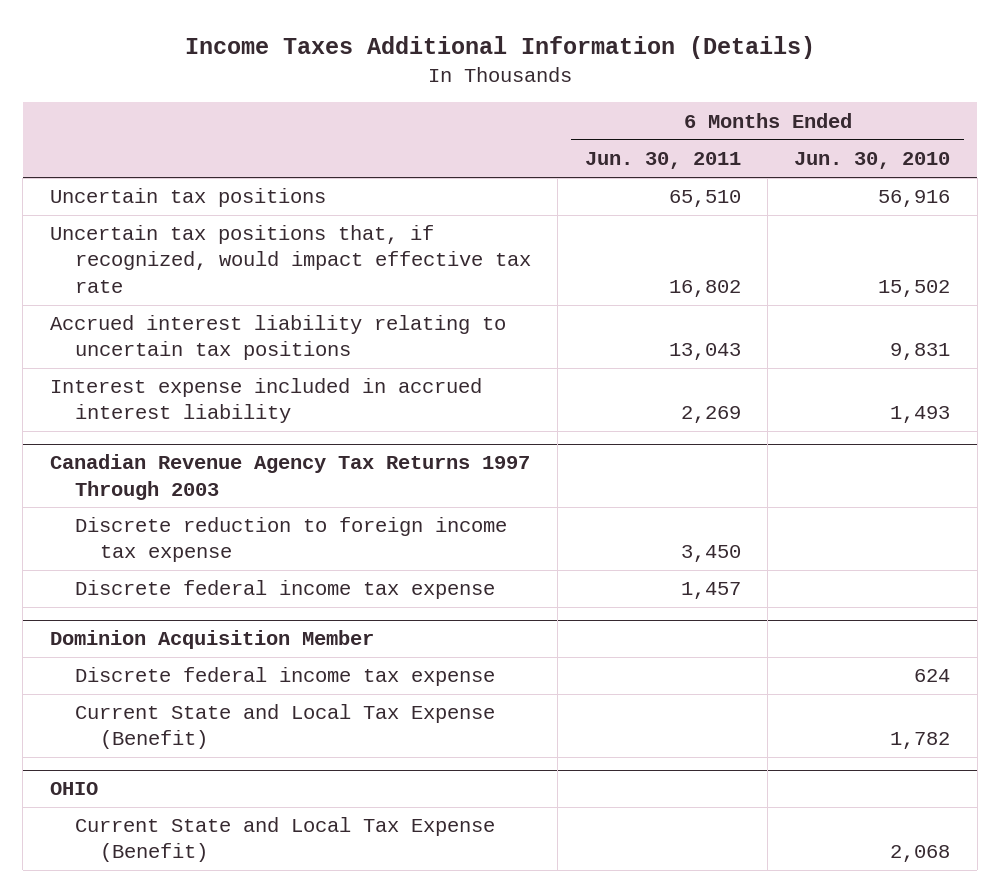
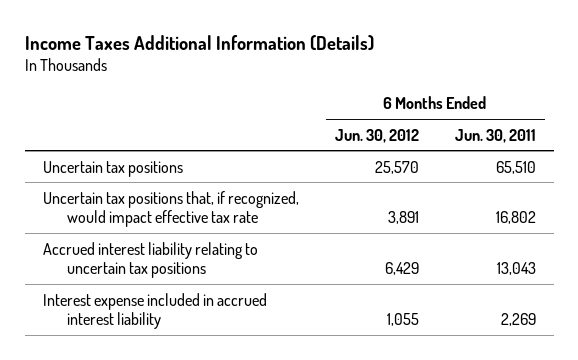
- | 6 Months Ended Jun. 30, 2011 | 6 Months Ended Jun. 30, 2010
+ | 6 Months Ended Jun. 30, 2012 | 6 Months Ended Jun. 30, 2011
- Canadian Revenue Agency Tax Returns 1997 Through 2003
- Discrete reduction to foreign income tax expense | 3,450 |
- Discrete federal income tax expense | 1,457 |
- Dominion Acquisition Member
- Discrete federal income tax expense | | 624
- Current State and Local Tax Expense (Benefit) | | 1,782
- OHIO
- Current State and Local Tax Expense (Benefit) | | 2,068

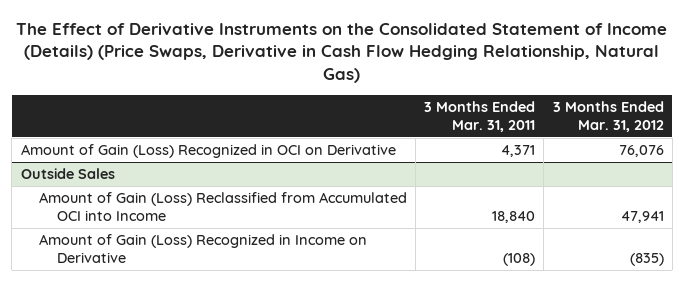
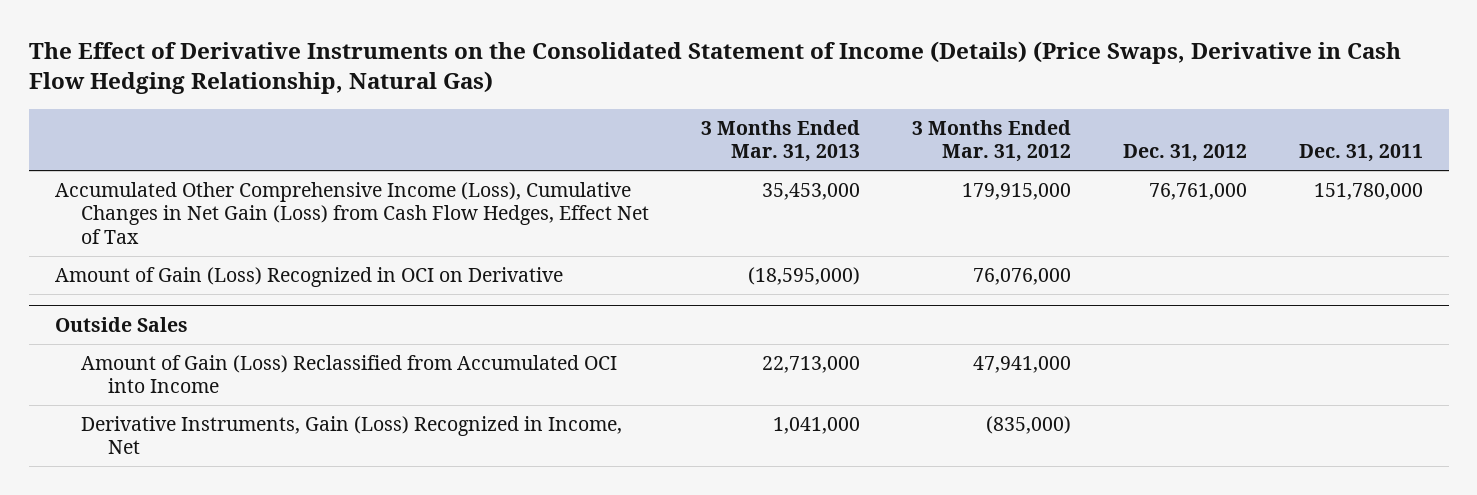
- | 3 Months Ended Mar. 31, 2011 | 3 Months Ended Mar. 31, 2012
+ | 3 Months Ended Mar. 31, 2013 | 3 Months Ended Mar. 31, 2012 | Dec. 31, 2012 | Dec. 31, 2011
- Amount of Gain (Loss) Recognized in OCI on Derivative | 4,371 | 76,076
+ Accumulated Other Comprehensive Income (Loss), Cumulative Changes in Net Gain (Loss) from Cash Flow Hedges, Effect Net of Tax | 35,453,000 | 179,915,000 | 76,761,000 | 151,780,000
+ Amount of Gain (Loss) Recognized in OCI on Derivative | (18,595,000) | 76,076,000 | |
@ Outside Sales
- Amount of Gain (Loss) Reclassified from Accumulated OCI into Income | 18,840 | 47,941
- Amount of Gain (Loss) Recognized in Income on Derivative | (108) | (835)
+ Amount of Gain (Loss) Reclassified from Accumulated OCI into Income | 22,713,000 | 47,941,000 | |
+ Derivative Instruments, Gain (Loss) Recognized in Income, Net | 1,041,000 | (835,000) | |

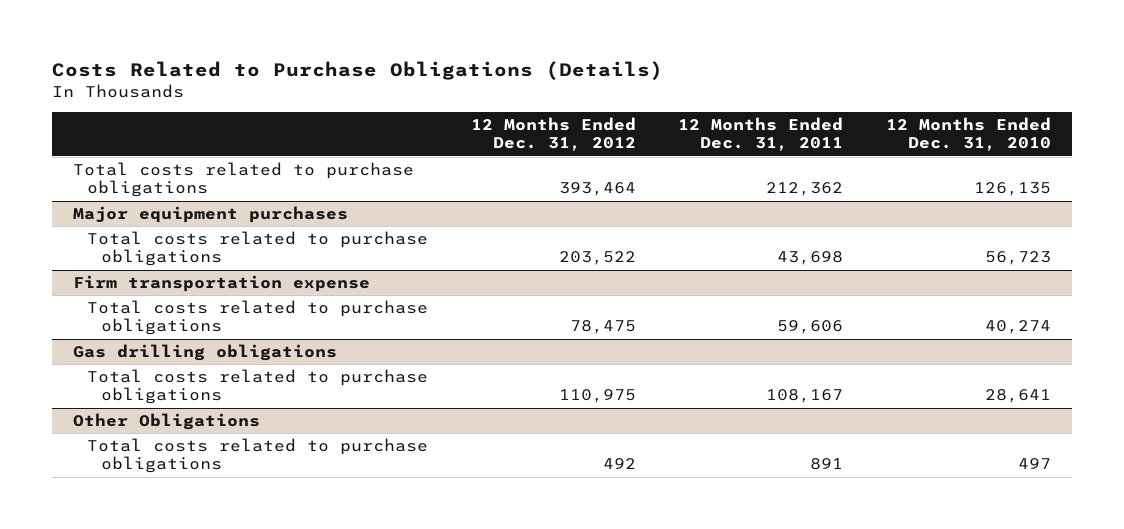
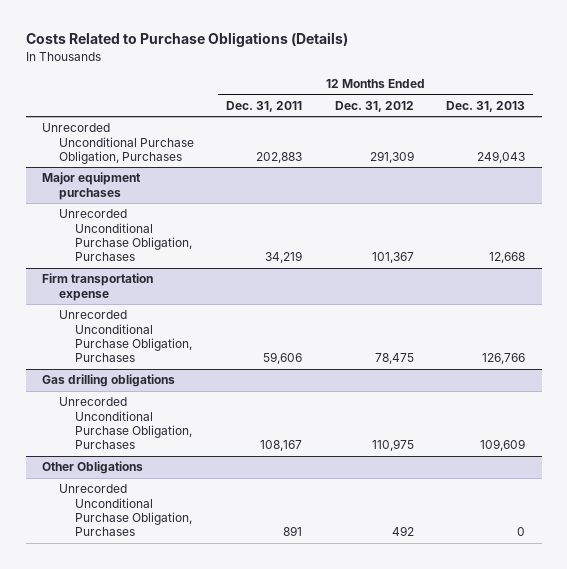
- | 12 Months Ended Dec. 31, 2012 | 12 Months Ended Dec. 31, 2011 | 12 Months Ended Dec. 31, 2010
+ | 12 Months Ended Dec. 31, 2011 | 12 Months Ended Dec. 31, 2012 | 12 Months Ended Dec. 31, 2013
- Total costs related to purchase obligations | 393,464 | 212,362 | 126,135
+ Unrecorded Unconditional Purchase Obligation, Purchases | 202,883 | 291,309 | 249,043
@ Major equipment purchases
- Total costs related to purchase obligations | 203,522 | 43,698 | 56,723
+ Unrecorded Unconditional Purchase Obligation, Purchases | 34,219 | 101,367 | 12,668
@ Firm transportation expense
- Total costs related to purchase obligations | 78,475 | 59,606 | 40,274
+ Unrecorded Unconditional Purchase Obligation, Purchases | 59,606 | 78,475 | 126,766
@ Gas drilling obligations
- Total costs related to purchase obligations | 110,975 | 108,167 | 28,641
+ Unrecorded Unconditional Purchase Obligation, Purchases | 108,167 | 110,975 | 109,609
@ Other Obligations
- Total costs related to purchase obligations | 492 | 891 | 497
+ Unrecorded Unconditional Purchase Obligation, Purchases | 891 | 492 | 0

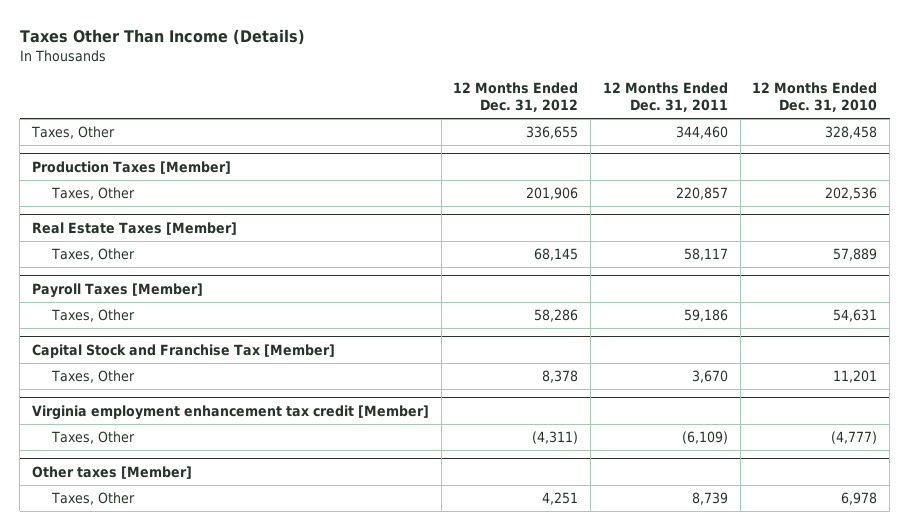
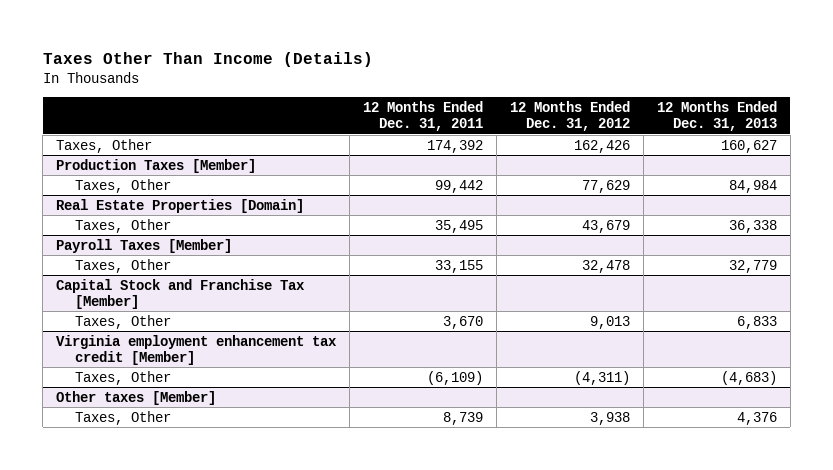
- | 12 Months Ended Dec. 31, 2012 | 12 Months Ended Dec. 31, 2011 | 12 Months Ended Dec. 31, 2010
+ | 12 Months Ended Dec. 31, 2011 | 12 Months Ended Dec. 31, 2012 | 12 Months Ended Dec. 31, 2013
- Taxes, Other | 336,655 | 344,460 | 328,458
+ Taxes, Other | 174,392 | 162,426 | 160,627
@ Production Taxes [Member]
- Taxes, Other | 201,906 | 220,857 | 202,536
- Real Estate Taxes [Member]
- Taxes, Other | 68,145 | 58,117 | 57,889
@ Production Taxes [Member]
+ Taxes, Other | 99,442 | 77,629 | 84,984
+ Real Estate Properties [Domain]
+ Taxes, Other | 35,495 | 43,679 | 36,338
@ Payroll Taxes [Member]
- Taxes, Other | 58,286 | 59,186 | 54,631
+ Taxes, Other | 33,155 | 32,478 | 32,779
@ Capital Stock and Franchise Tax [Member]
- Taxes, Other | 8,378 | 3,670 | 11,201
+ Taxes, Other | 3,670 | 9,013 | 6,833
@ Other taxes [Member]
- Taxes, Other | 4,251 | 8,739 | 6,978
+ Taxes, Other | 8,739 | 3,938 | 4,376

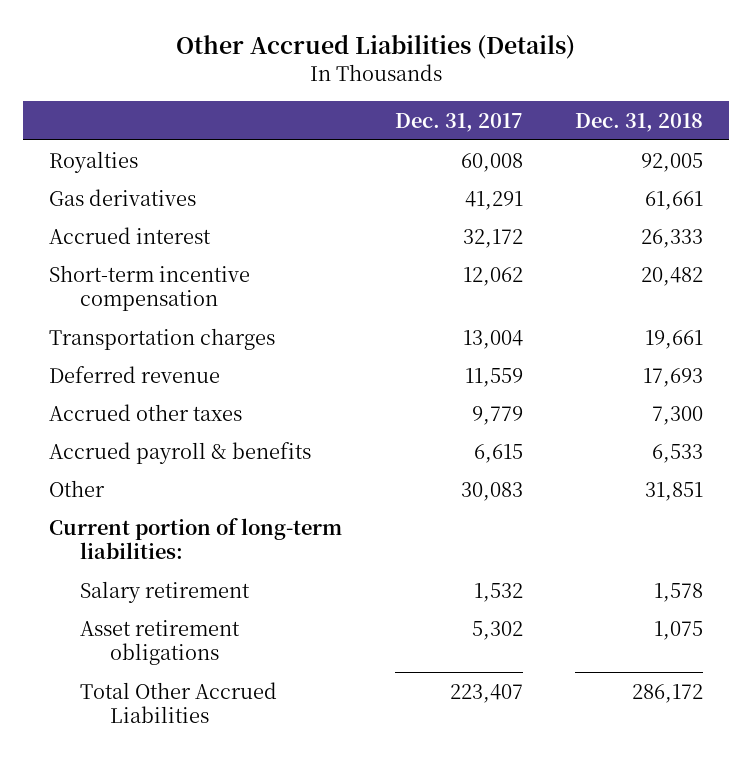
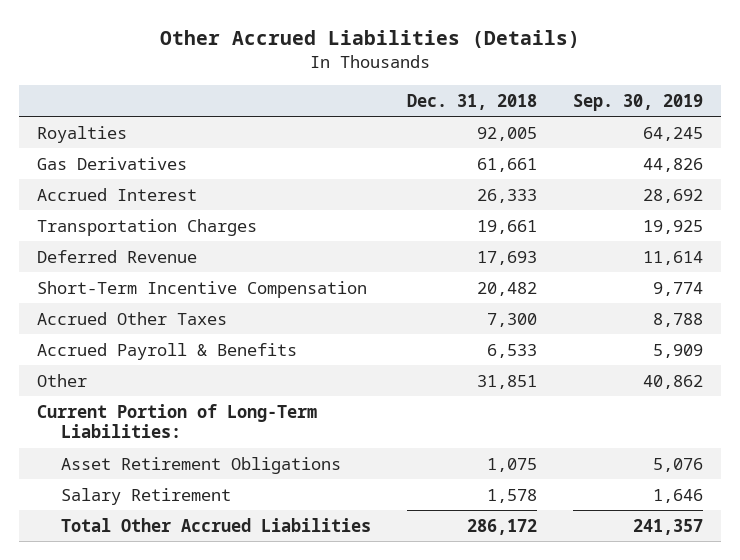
- | Dec. 31, 2017 | Dec. 31, 2018
+ | Dec. 31, 2018 | Sep. 30, 2019
- Gas derivatives | 41,291 | 61,661
- Accrued interest | 32,172 | 26,333
- Short-term incentive compensation | 12,062 | 20,482
- Transportation charges | 13,004 | 19,661
- Deferred revenue | 11,559 | 17,693
- Accrued other taxes | 9,779 | 7,300
- Accrued payroll & benefits | 6,615 | 6,533
+ Gas Derivatives | 61,661 | 44,826
+ Accrued Interest | 26,333 | 28,692
+ Transportation Charges | 19,661 | 19,925
+ Deferred Revenue | 17,693 | 11,614
+ Short-Term Incentive Compensation | 20,482 | 9,774
+ Accrued Other Taxes | 7,300 | 8,788
+ Accrued Payroll & Benefits | 6,533 | 5,909
- Current portion of long-term liabilities:
- Salary retirement | 1,532 | 1,578
- Asset retirement obligations | 5,302 | 1,075
+ Current Portion of Long-Term Liabilities:
+ Asset Retirement Obligations | 1,075 | 5,076
+ Salary Retirement | 1,578 | 1,646

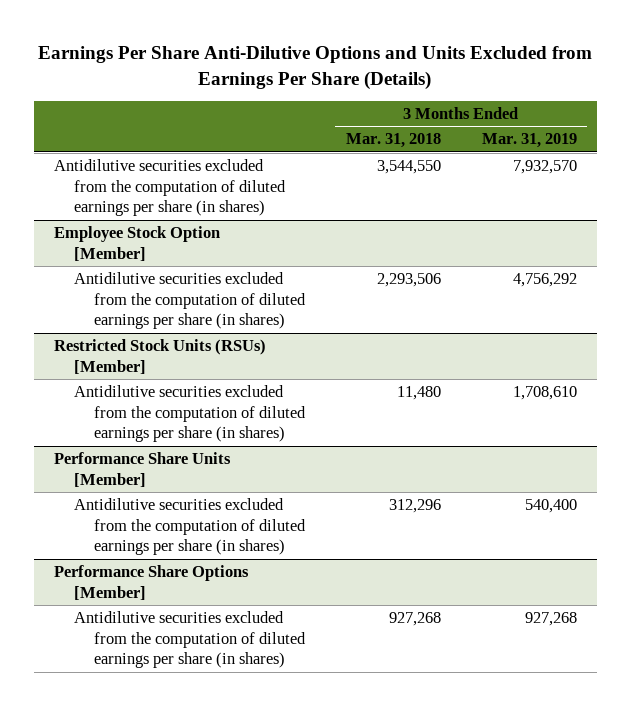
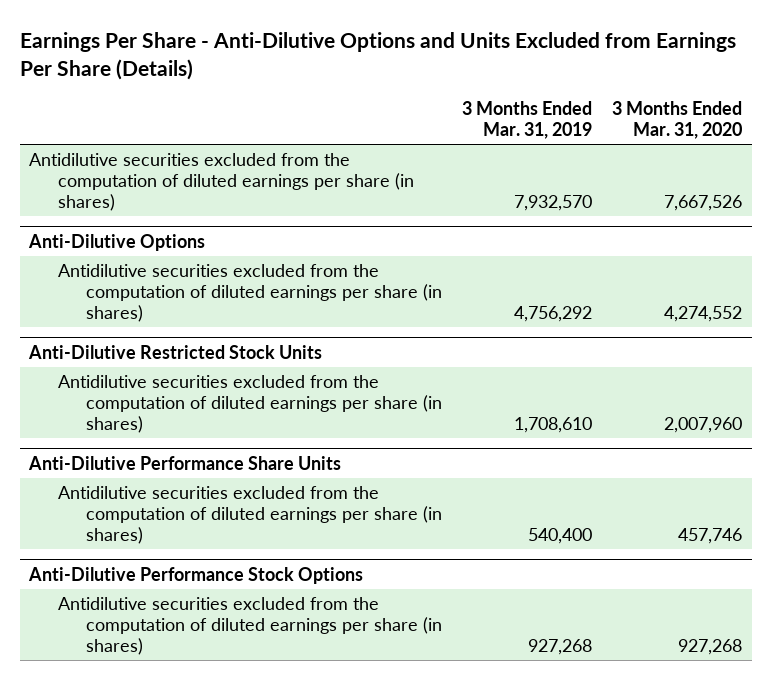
- Earnings Per Share Anti-Dilutive Options and Units Excluded from Earnings Per Share (Details)
+ Earnings Per Share - Anti-Dilutive Options and Units Excluded from Earnings Per Share (Details)
- | 3 Months Ended Mar. 31, 2018 | 3 Months Ended Mar. 31, 2019
+ | 3 Months Ended Mar. 31, 2019 | 3 Months Ended Mar. 31, 2020
- Employee Stock Option [Member]
+ Anti-Dilutive Options
- Restricted Stock Units (RSUs) [Member]
+ Anti-Dilutive Restricted Stock Units
- Performance Share Units [Member]
+ Anti-Dilutive Performance Share Units
- Performance Share Options [Member]
+ Anti-Dilutive Performance Stock Options

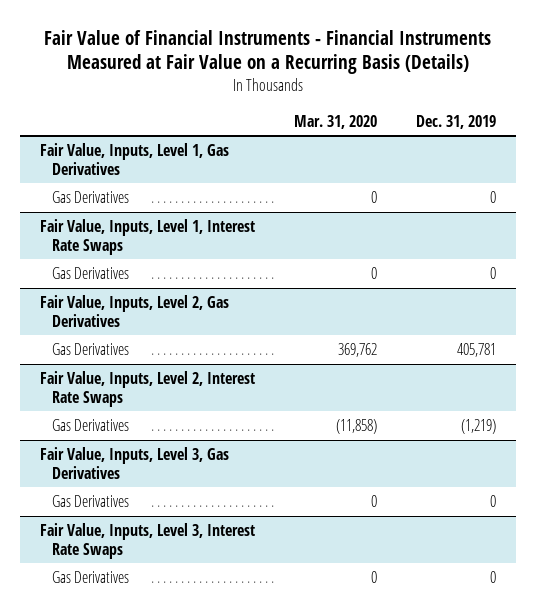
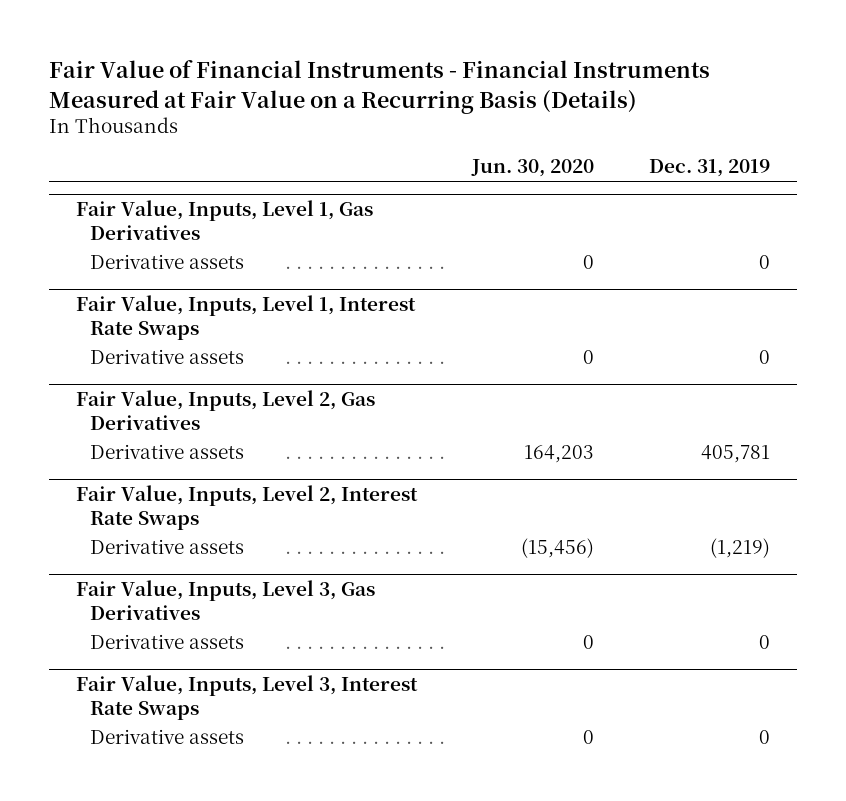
- | Mar. 31, 2020 | Dec. 31, 2019
+ | Jun. 30, 2020 | Dec. 31, 2019
@ Fair Value, Inputs, Level 1, Gas Derivatives
- Gas Derivatives | 0 | 0
+ Derivative assets | 0 | 0
@ Fair Value, Inputs, Level 1, Interest Rate Swaps
- Gas Derivatives | 0 | 0
+ Derivative assets | 0 | 0
@ Fair Value, Inputs, Level 2, Gas Derivatives
- Gas Derivatives | 369,762 | 405,781
+ Derivative assets | 164,203 | 405,781
@ Fair Value, Inputs, Level 2, Interest Rate Swaps
- Gas Derivatives | (11,858) | (1,219)
+ Derivative assets | (15,456) | (1,219)
@ Fair Value, Inputs, Level 3, Gas Derivatives
- Gas Derivatives | 0 | 0
+ Derivative assets | 0 | 0
@ Fair Value, Inputs, Level 3, Interest Rate Swaps
- Gas Derivatives | 0 | 0
+ Derivative assets | 0 | 0

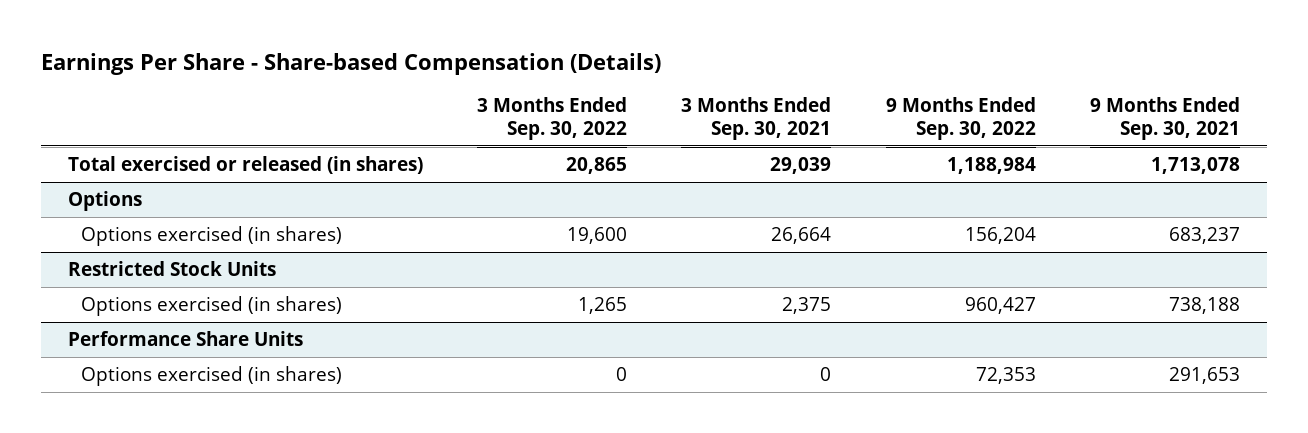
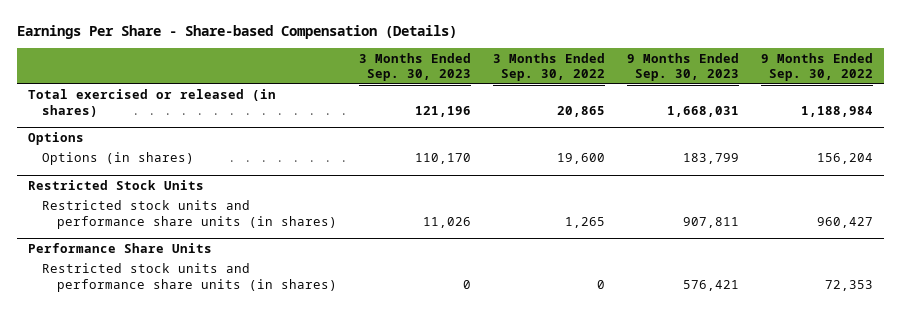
- | 3 Months Ended Sep. 30, 2022 | 3 Months Ended Sep. 30, 2021 | 9 Months Ended Sep. 30, 2022 | 9 Months Ended Sep. 30, 2021
+ | 3 Months Ended Sep. 30, 2023 | 3 Months Ended Sep. 30, 2022 | 9 Months Ended Sep. 30, 2023 | 9 Months Ended Sep. 30, 2022
@ Options
- Options exercised (in shares) | 19,600 | 26,664 | 156,204 | 683,237
+ Options (in shares) | 110,170 | 19,600 | 183,799 | 156,204
@ Restricted Stock Units
- Options exercised (in shares) | 1,265 | 2,375 | 960,427 | 738,188
+ Restricted stock units and performance share units (in shares) | 11,026 | 1,265 | 907,811 | 960,427
@ Performance Share Units
- Options exercised (in shares) | 0 | 0 | 72,353 | 291,653
+ Restricted stock units and performance share units (in shares) | 0 | 0 | 576,421 | 72,353

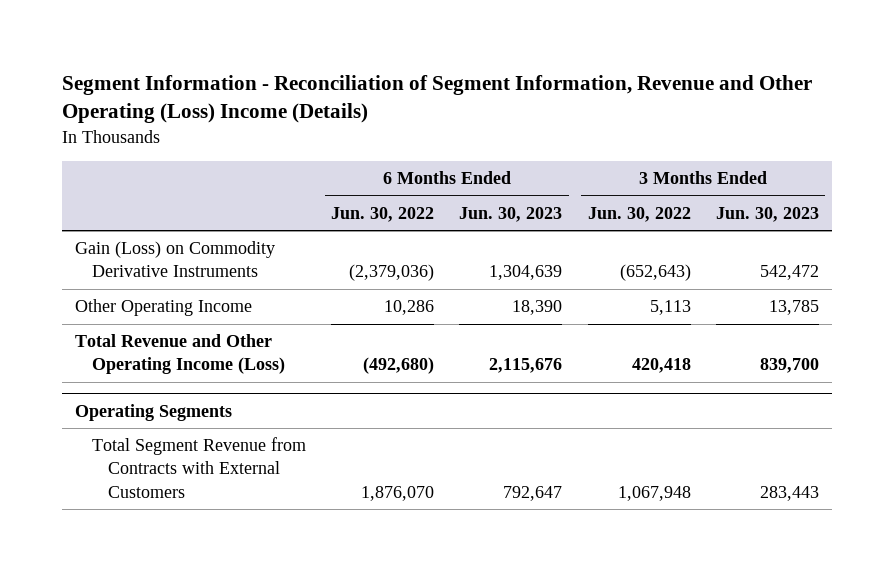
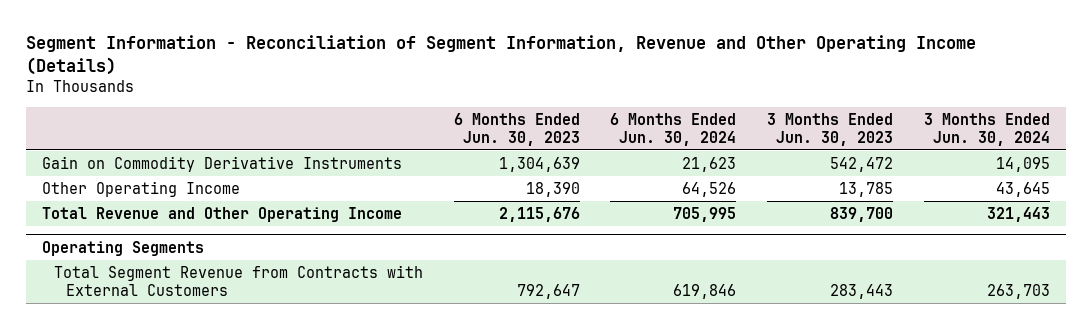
- Segment Information - Reconciliation of Segment Information, Revenue and Other Operating (Loss) Income (Details)
+ Segment Information - Reconciliation of Segment Information, Revenue and Other Operating Income (Details)
- | 6 Months Ended Jun. 30, 2022 | 6 Months Ended Jun. 30, 2023 | 3 Months Ended Jun. 30, 2022 | 3 Months Ended Jun. 30, 2023
+ | 6 Months Ended Jun. 30, 2023 | 6 Months Ended Jun. 30, 2024 | 3 Months Ended Jun. 30, 2023 | 3 Months Ended Jun. 30, 2024
- Gain (Loss) on Commodity Derivative Instruments | (2,379,036) | 1,304,639 | (652,643) | 542,472
+ Gain on Commodity Derivative Instruments | 1,304,639 | 21,623 | 542,472 | 14,095
- Total Revenue and Other Operating Income (Loss) | (492,680) | 2,115,676 | 420,418 | 839,700
+ Total Revenue and Other Operating Income | 2,115,676 | 705,995 | 839,700 | 321,443

